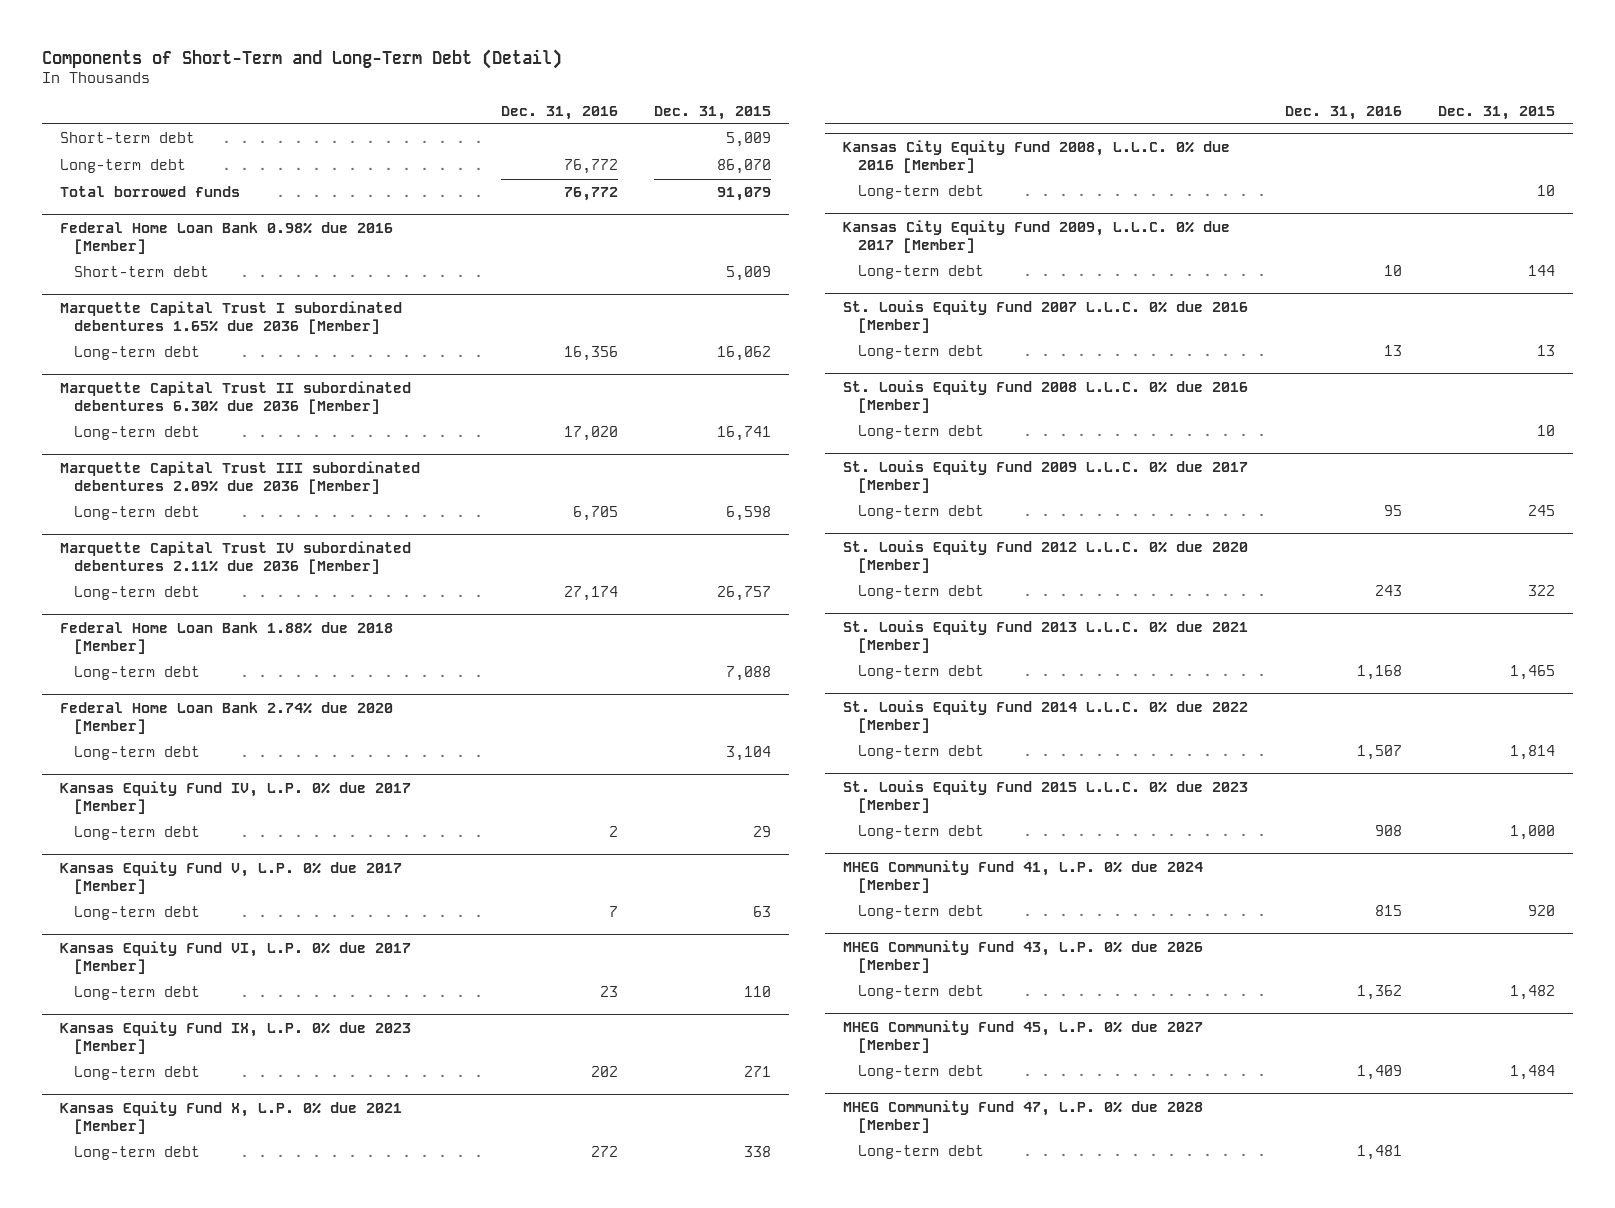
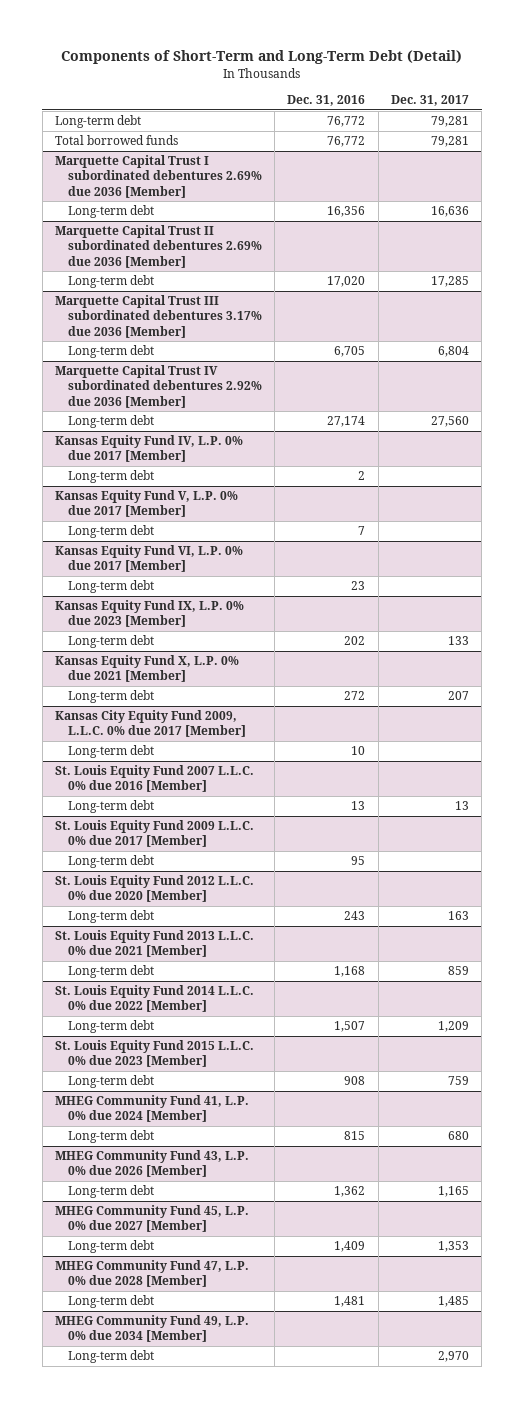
- | Dec. 31, 2016 | Dec. 31, 2015
+ | Dec. 31, 2016 | Dec. 31, 2017
- Short-term debt | | 5,009
- Federal Home Loan Bank 0.98% due 2016 [Member]
- Short-term debt | | 5,009
- Marquette Capital Trust I subordinated debentures 1.65% due 2036 [Member]
+ Marquette Capital Trust I subordinated debentures 2.69% due 2036 [Member]
- Marquette Capital Trust II subordinated debentures 6.30% due 2036 [Member]
+ Marquette Capital Trust II subordinated debentures 2.69% due 2036 [Member]
- Marquette Capital Trust III subordinated debentures 2.09% due 2036 [Member]
+ Marquette Capital Trust III subordinated debentures 3.17% due 2036 [Member]
- Marquette Capital Trust IV subordinated debentures 2.11% due 2036 [Member]
+ Marquette Capital Trust IV subordinated debentures 2.92% due 2036 [Member]
- Federal Home Loan Bank 1.88% due 2018 [Member]
- Long-term debt | | 7,088
- Federal Home Loan Bank 2.74% due 2020 [Member]
- Long-term debt | | 3,104
- Kansas City Equity Fund 2008, L.L.C. 0% due 2016 [Member]
- Long-term debt | | 10
- St. Louis Equity Fund 2008 L.L.C. 0% due 2016 [Member]
- Long-term debt | | 10
+ MHEG Community Fund 49, L.P. 0% due 2034 [Member]
+ Long-term debt | | 2,970

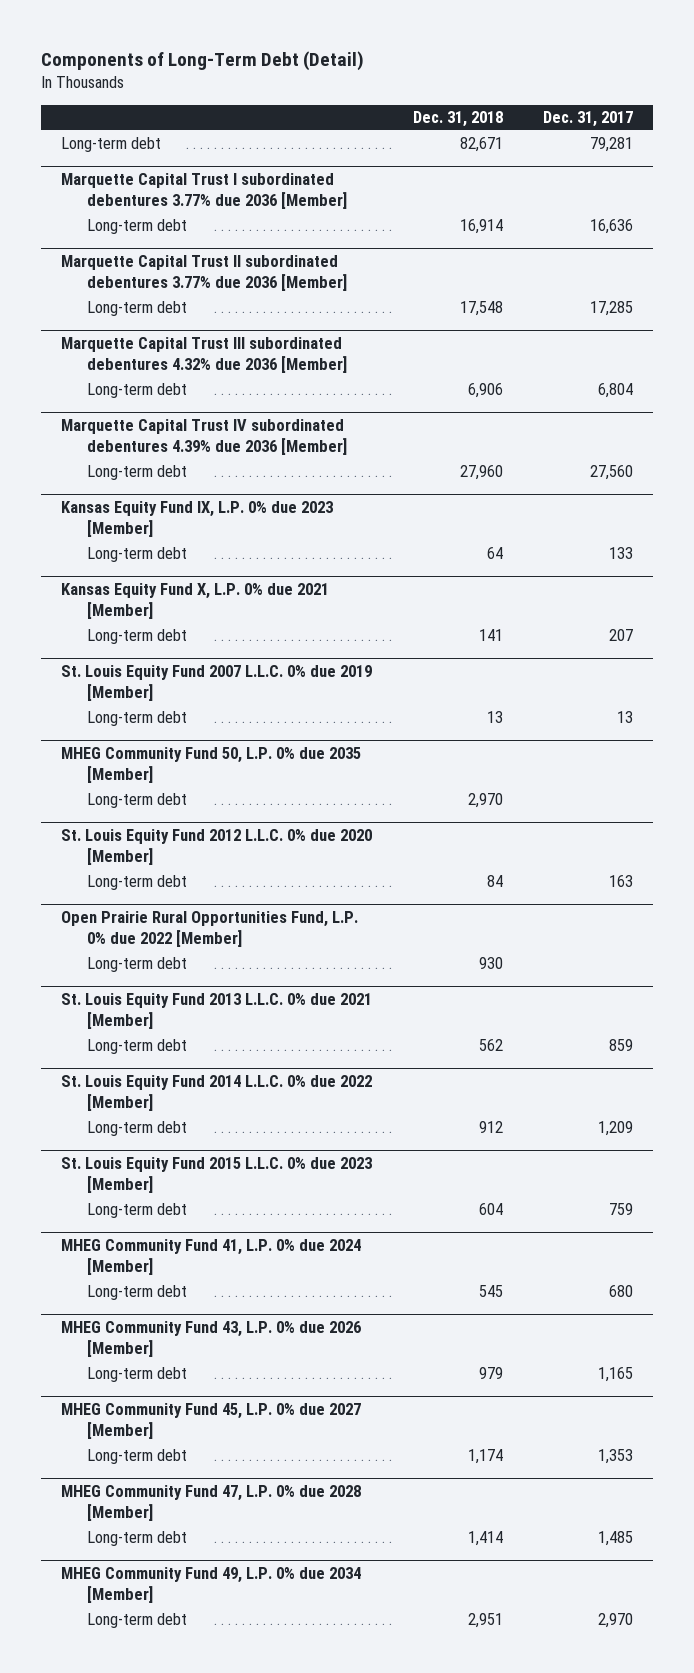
- Components of Short-Term and Long-Term Debt (Detail)
+ Components of Long-Term Debt (Detail)
- | Dec. 31, 2016 | Dec. 31, 2017
+ | Dec. 31, 2018 | Dec. 31, 2017
- Total borrowed funds | 76,772 | 79,281
- Marquette Capital Trust I subordinated debentures 2.69% due 2036 [Member]
+ Marquette Capital Trust I subordinated debentures 3.77% due 2036 [Member]
- Marquette Capital Trust II subordinated debentures 2.69% due 2036 [Member]
+ Marquette Capital Trust II subordinated debentures 3.77% due 2036 [Member]
- Marquette Capital Trust III subordinated debentures 3.17% due 2036 [Member]
+ Marquette Capital Trust III subordinated debentures 4.32% due 2036 [Member]
- Marquette Capital Trust IV subordinated debentures 2.92% due 2036 [Member]
+ Marquette Capital Trust IV subordinated debentures 4.39% due 2036 [Member]
- Kansas Equity Fund IV, L.P. 0% due 2017 [Member]
- Long-term debt | 2 |
- Kansas Equity Fund V, L.P. 0% due 2017 [Member]
- Long-term debt | 7 |
- Kansas Equity Fund VI, L.P. 0% due 2017 [Member]
- Long-term debt | 23 |
- Kansas City Equity Fund 2009, L.L.C. 0% due 2017 [Member]
- Long-term debt | 10 |
- St. Louis Equity Fund 2007 L.L.C. 0% due 2016 [Member]
+ St. Louis Equity Fund 2007 L.L.C. 0% due 2019 [Member]
- St. Louis Equity Fund 2009 L.L.C. 0% due 2017 [Member]
+ MHEG Community Fund 50, L.P. 0% due 2035 [Member]
+ Open Prairie Rural Opportunities Fund, L.P. 0% due 2022 [Member]
+ Long-term debt | 930 |

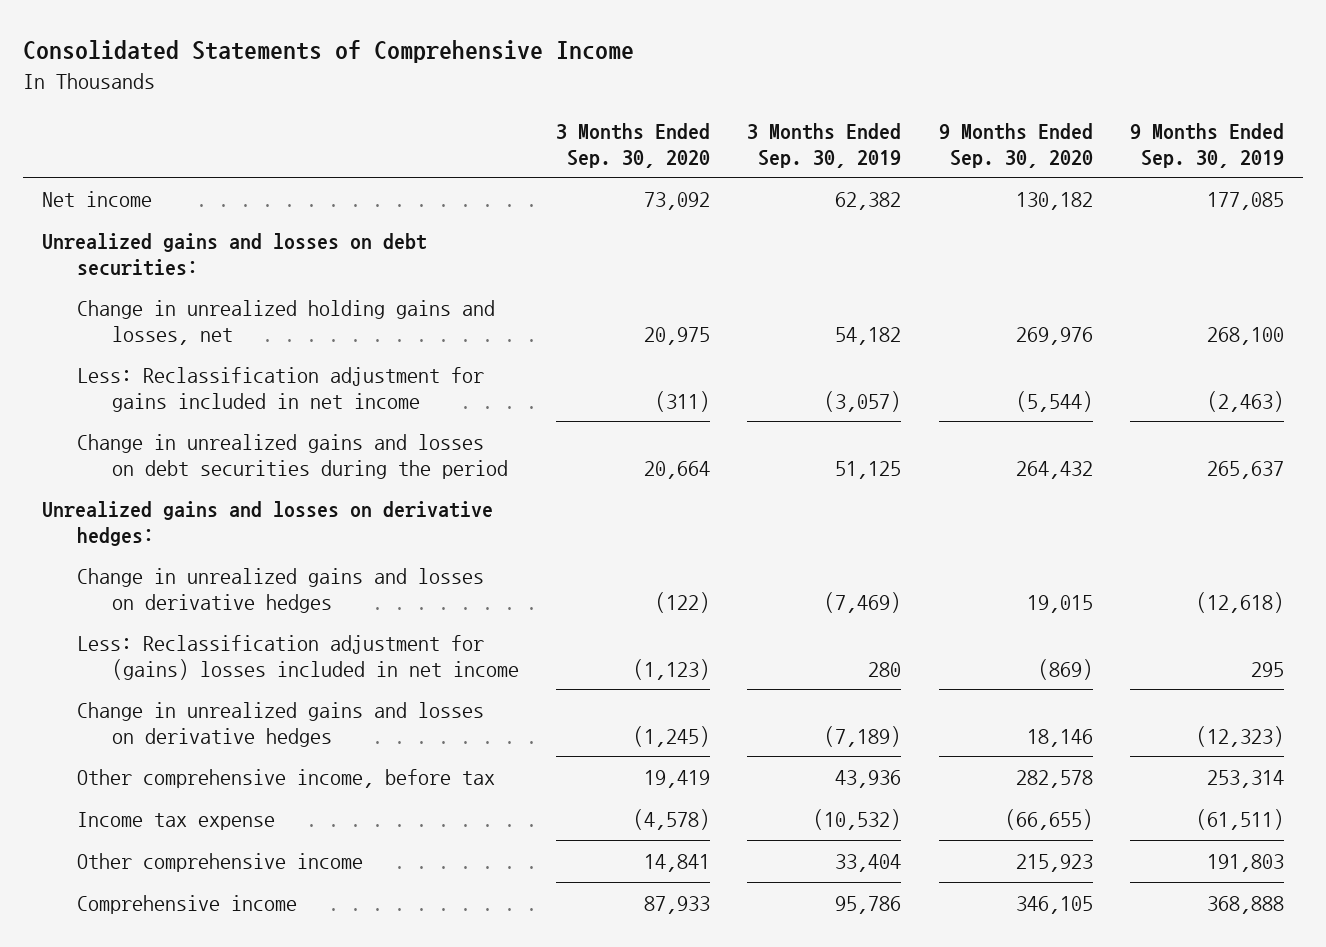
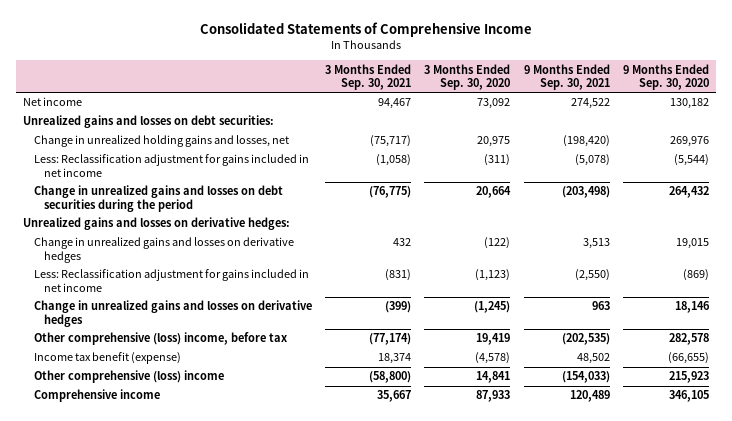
- | 3 Months Ended Sep. 30, 2020 | 3 Months Ended Sep. 30, 2019 | 9 Months Ended Sep. 30, 2020 | 9 Months Ended Sep. 30, 2019
+ | 3 Months Ended Sep. 30, 2021 | 3 Months Ended Sep. 30, 2020 | 9 Months Ended Sep. 30, 2021 | 9 Months Ended Sep. 30, 2020
- Less: Reclassification adjustment for (gains) losses included in net income | (1,123) | 280 | (869) | 295
+ Less: Reclassification adjustment for gains included in net income | (831) | (1,123) | (2,550) | (869)
- Other comprehensive income, before tax | 19,419 | 43,936 | 282,578 | 253,314
- Income tax expense | (4,578) | (10,532) | (66,655) | (61,511)
- Other comprehensive income | 14,841 | 33,404 | 215,923 | 191,803
+ Other comprehensive (loss) income, before tax | (77,174) | 19,419 | (202,535) | 282,578
+ Income tax benefit (expense) | 18,374 | (4,578) | 48,502 | (66,655)
+ Other comprehensive (loss) income | (58,800) | 14,841 | (154,033) | 215,923

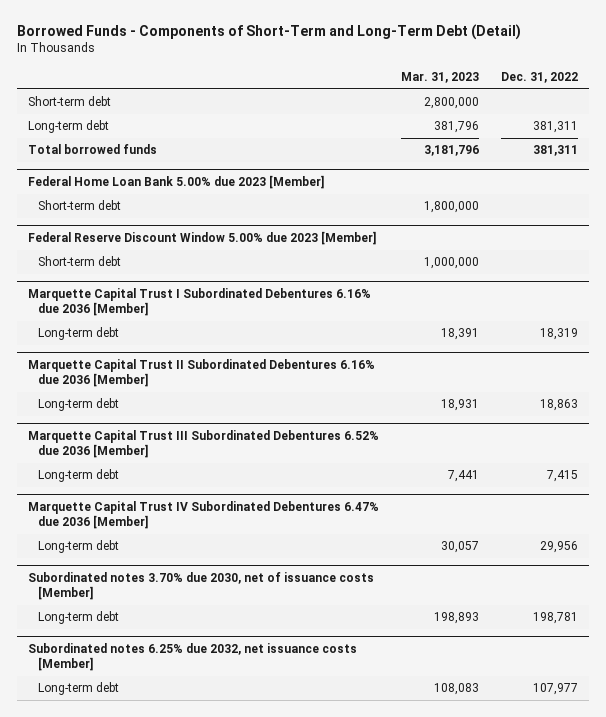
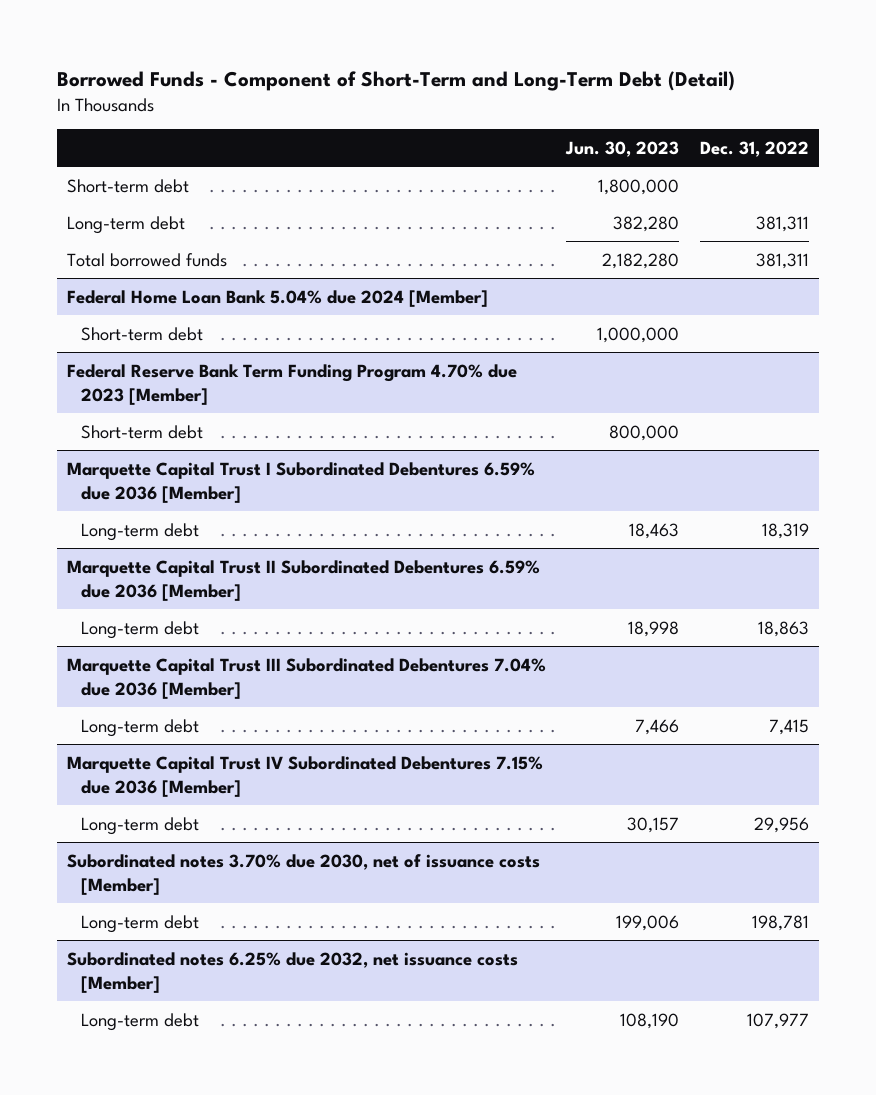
- Borrowed Funds - Components of Short-Term and Long-Term Debt (Detail)
+ Borrowed Funds - Component of Short-Term and Long-Term Debt (Detail)
- | Mar. 31, 2023 | Dec. 31, 2022
+ | Jun. 30, 2023 | Dec. 31, 2022
- Federal Home Loan Bank 5.00% due 2023 [Member]
+ Federal Home Loan Bank 5.04% due 2024 [Member]
- Federal Reserve Discount Window 5.00% due 2023 [Member]
+ Federal Reserve Bank Term Funding Program 4.70% due 2023 [Member]
- Marquette Capital Trust I Subordinated Debentures 6.16% due 2036 [Member]
+ Marquette Capital Trust I Subordinated Debentures 6.59% due 2036 [Member]
- Marquette Capital Trust II Subordinated Debentures 6.16% due 2036 [Member]
+ Marquette Capital Trust II Subordinated Debentures 6.59% due 2036 [Member]
- Marquette Capital Trust III Subordinated Debentures 6.52% due 2036 [Member]
+ Marquette Capital Trust III Subordinated Debentures 7.04% due 2036 [Member]
- Marquette Capital Trust IV Subordinated Debentures 6.47% due 2036 [Member]
+ Marquette Capital Trust IV Subordinated Debentures 7.15% due 2036 [Member]

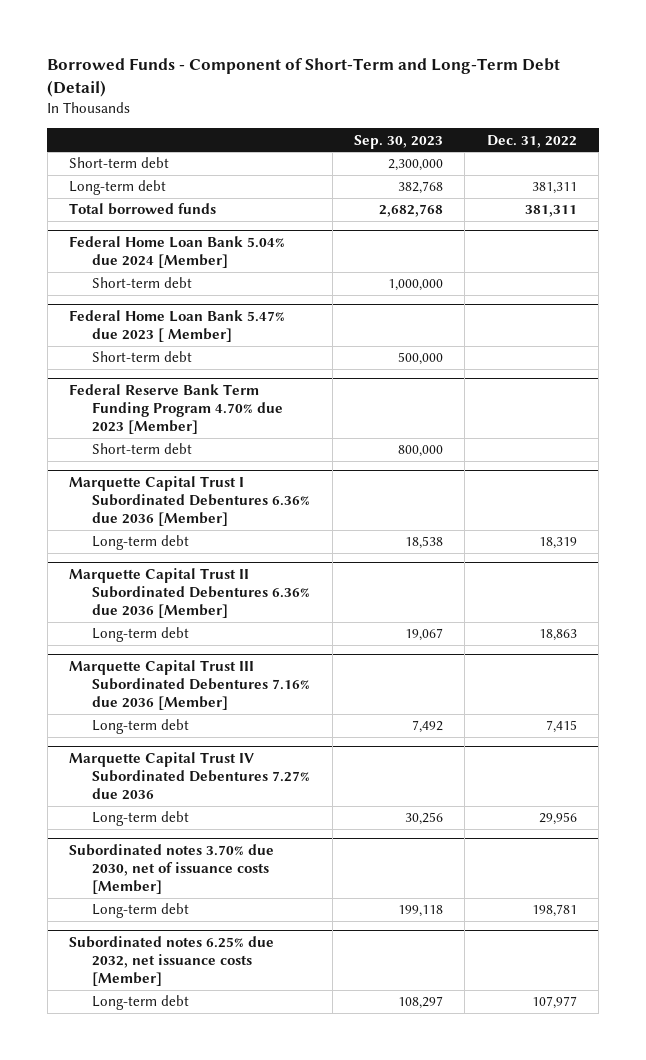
- | Jun. 30, 2023 | Dec. 31, 2022
+ | Sep. 30, 2023 | Dec. 31, 2022
+ Federal Home Loan Bank 5.47% due 2023 [ Member]
+ Short-term debt | 500,000 |
- Marquette Capital Trust I Subordinated Debentures 6.59% due 2036 [Member]
+ Marquette Capital Trust I Subordinated Debentures 6.36% due 2036 [Member]
- Marquette Capital Trust II Subordinated Debentures 6.59% due 2036 [Member]
+ Marquette Capital Trust II Subordinated Debentures 6.36% due 2036 [Member]
- Marquette Capital Trust III Subordinated Debentures 7.04% due 2036 [Member]
+ Marquette Capital Trust III Subordinated Debentures 7.16% due 2036 [Member]
- Marquette Capital Trust IV Subordinated Debentures 7.15% due 2036 [Member]
+ Marquette Capital Trust IV Subordinated Debentures 7.27% due 2036

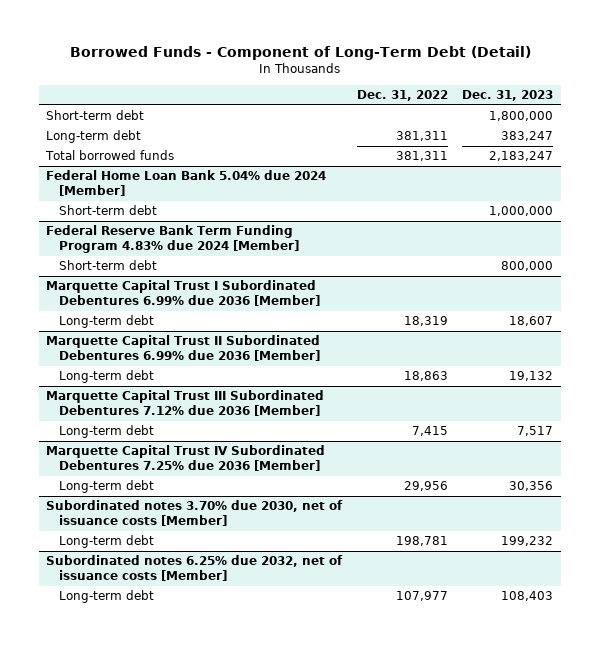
- Borrowed Funds - Component of Short-Term and Long-Term Debt (Detail)
+ Borrowed Funds - Component of Long-Term Debt (Detail)
- | Sep. 30, 2023 | Dec. 31, 2022
+ | Dec. 31, 2022 | Dec. 31, 2023
- Federal Home Loan Bank 5.47% due 2023 [ Member]
- Short-term debt | 500,000 |
- Federal Reserve Bank Term Funding Program 4.70% due 2023 [Member]
+ Federal Reserve Bank Term Funding Program 4.83% due 2024 [Member]
- Marquette Capital Trust I Subordinated Debentures 6.36% due 2036 [Member]
+ Marquette Capital Trust I Subordinated Debentures 6.99% due 2036 [Member]
- Marquette Capital Trust II Subordinated Debentures 6.36% due 2036 [Member]
+ Marquette Capital Trust II Subordinated Debentures 6.99% due 2036 [Member]
- Marquette Capital Trust III Subordinated Debentures 7.16% due 2036 [Member]
+ Marquette Capital Trust III Subordinated Debentures 7.12% due 2036 [Member]
- Marquette Capital Trust IV Subordinated Debentures 7.27% due 2036
+ Marquette Capital Trust IV Subordinated Debentures 7.25% due 2036 [Member]
- Subordinated notes 6.25% due 2032, net issuance costs [Member]
+ Subordinated notes 6.25% due 2032, net of issuance costs [Member]

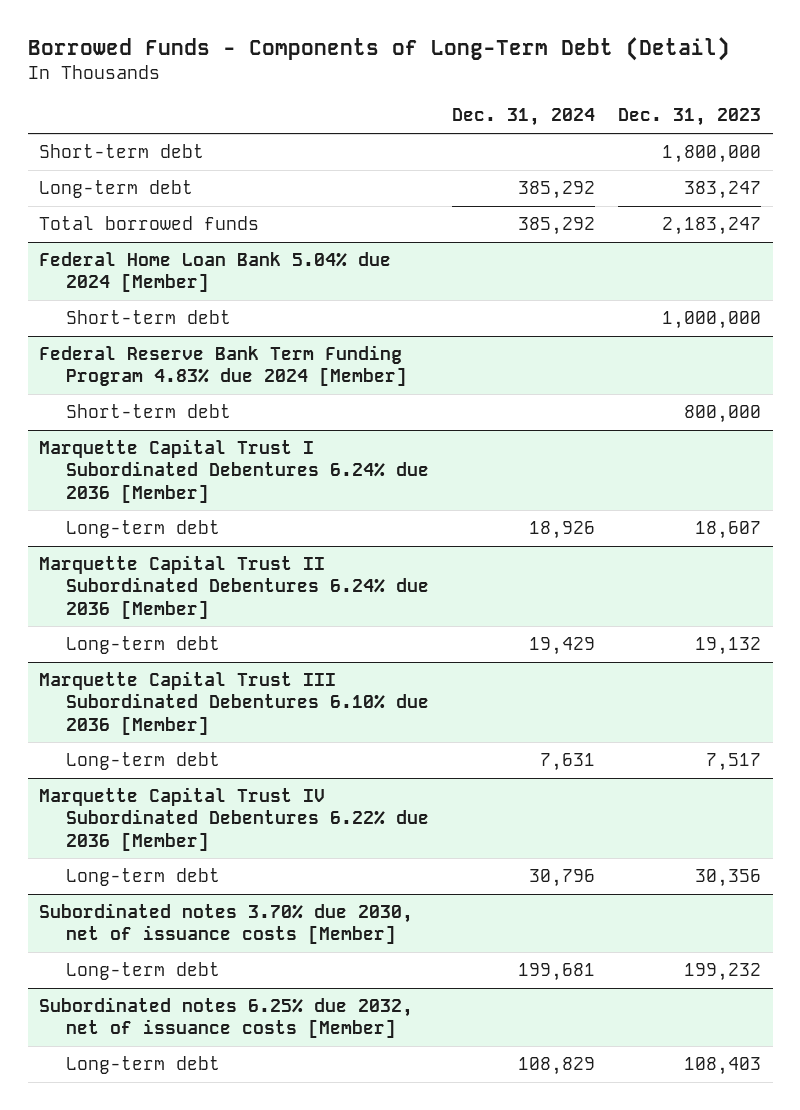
- Borrowed Funds - Component of Long-Term Debt (Detail)
+ Borrowed Funds - Components of Long-Term Debt (Detail)
- | Dec. 31, 2022 | Dec. 31, 2023
+ | Dec. 31, 2024 | Dec. 31, 2023
- Marquette Capital Trust I Subordinated Debentures 6.99% due 2036 [Member]
+ Marquette Capital Trust I Subordinated Debentures 6.24% due 2036 [Member]
- Marquette Capital Trust II Subordinated Debentures 6.99% due 2036 [Member]
+ Marquette Capital Trust II Subordinated Debentures 6.24% due 2036 [Member]
- Marquette Capital Trust III Subordinated Debentures 7.12% due 2036 [Member]
+ Marquette Capital Trust III Subordinated Debentures 6.10% due 2036 [Member]
- Marquette Capital Trust IV Subordinated Debentures 7.25% due 2036 [Member]
+ Marquette Capital Trust IV Subordinated Debentures 6.22% due 2036 [Member]

